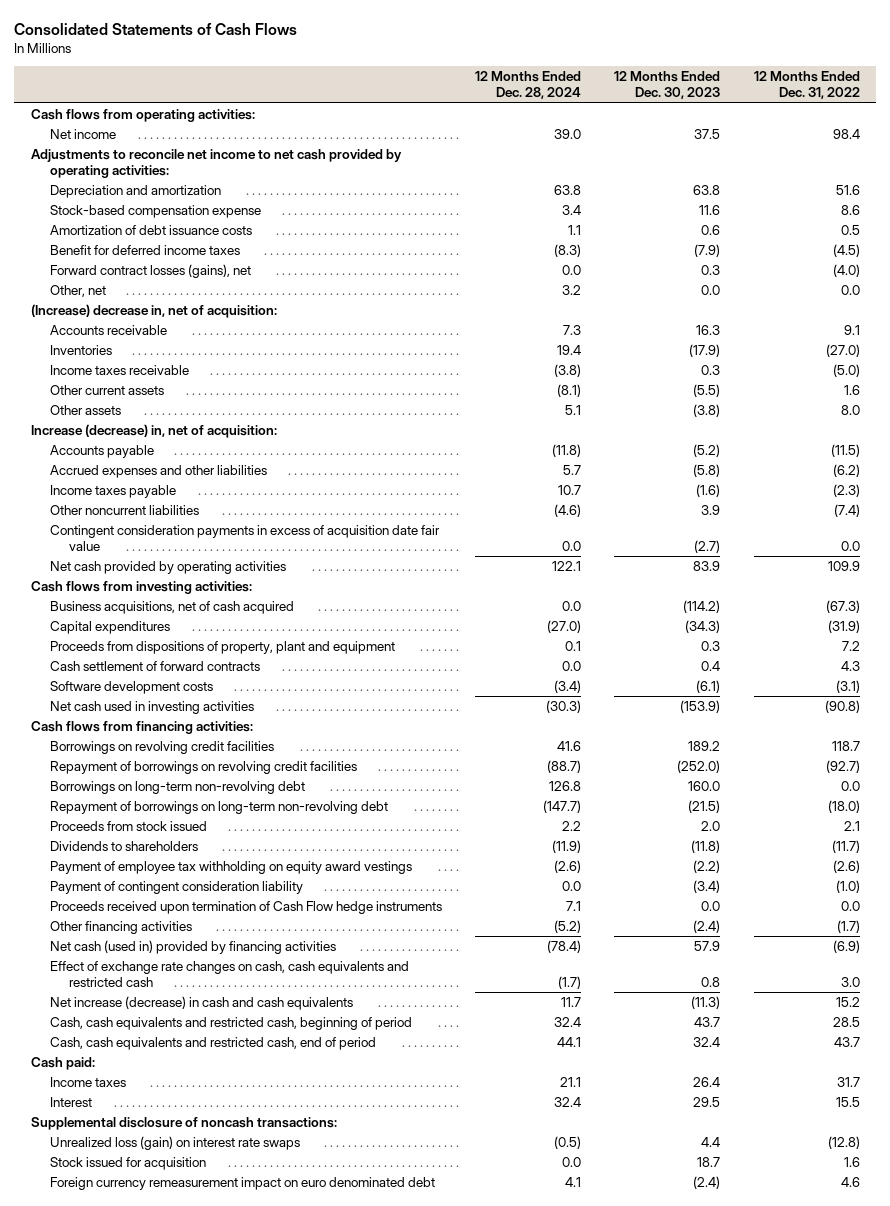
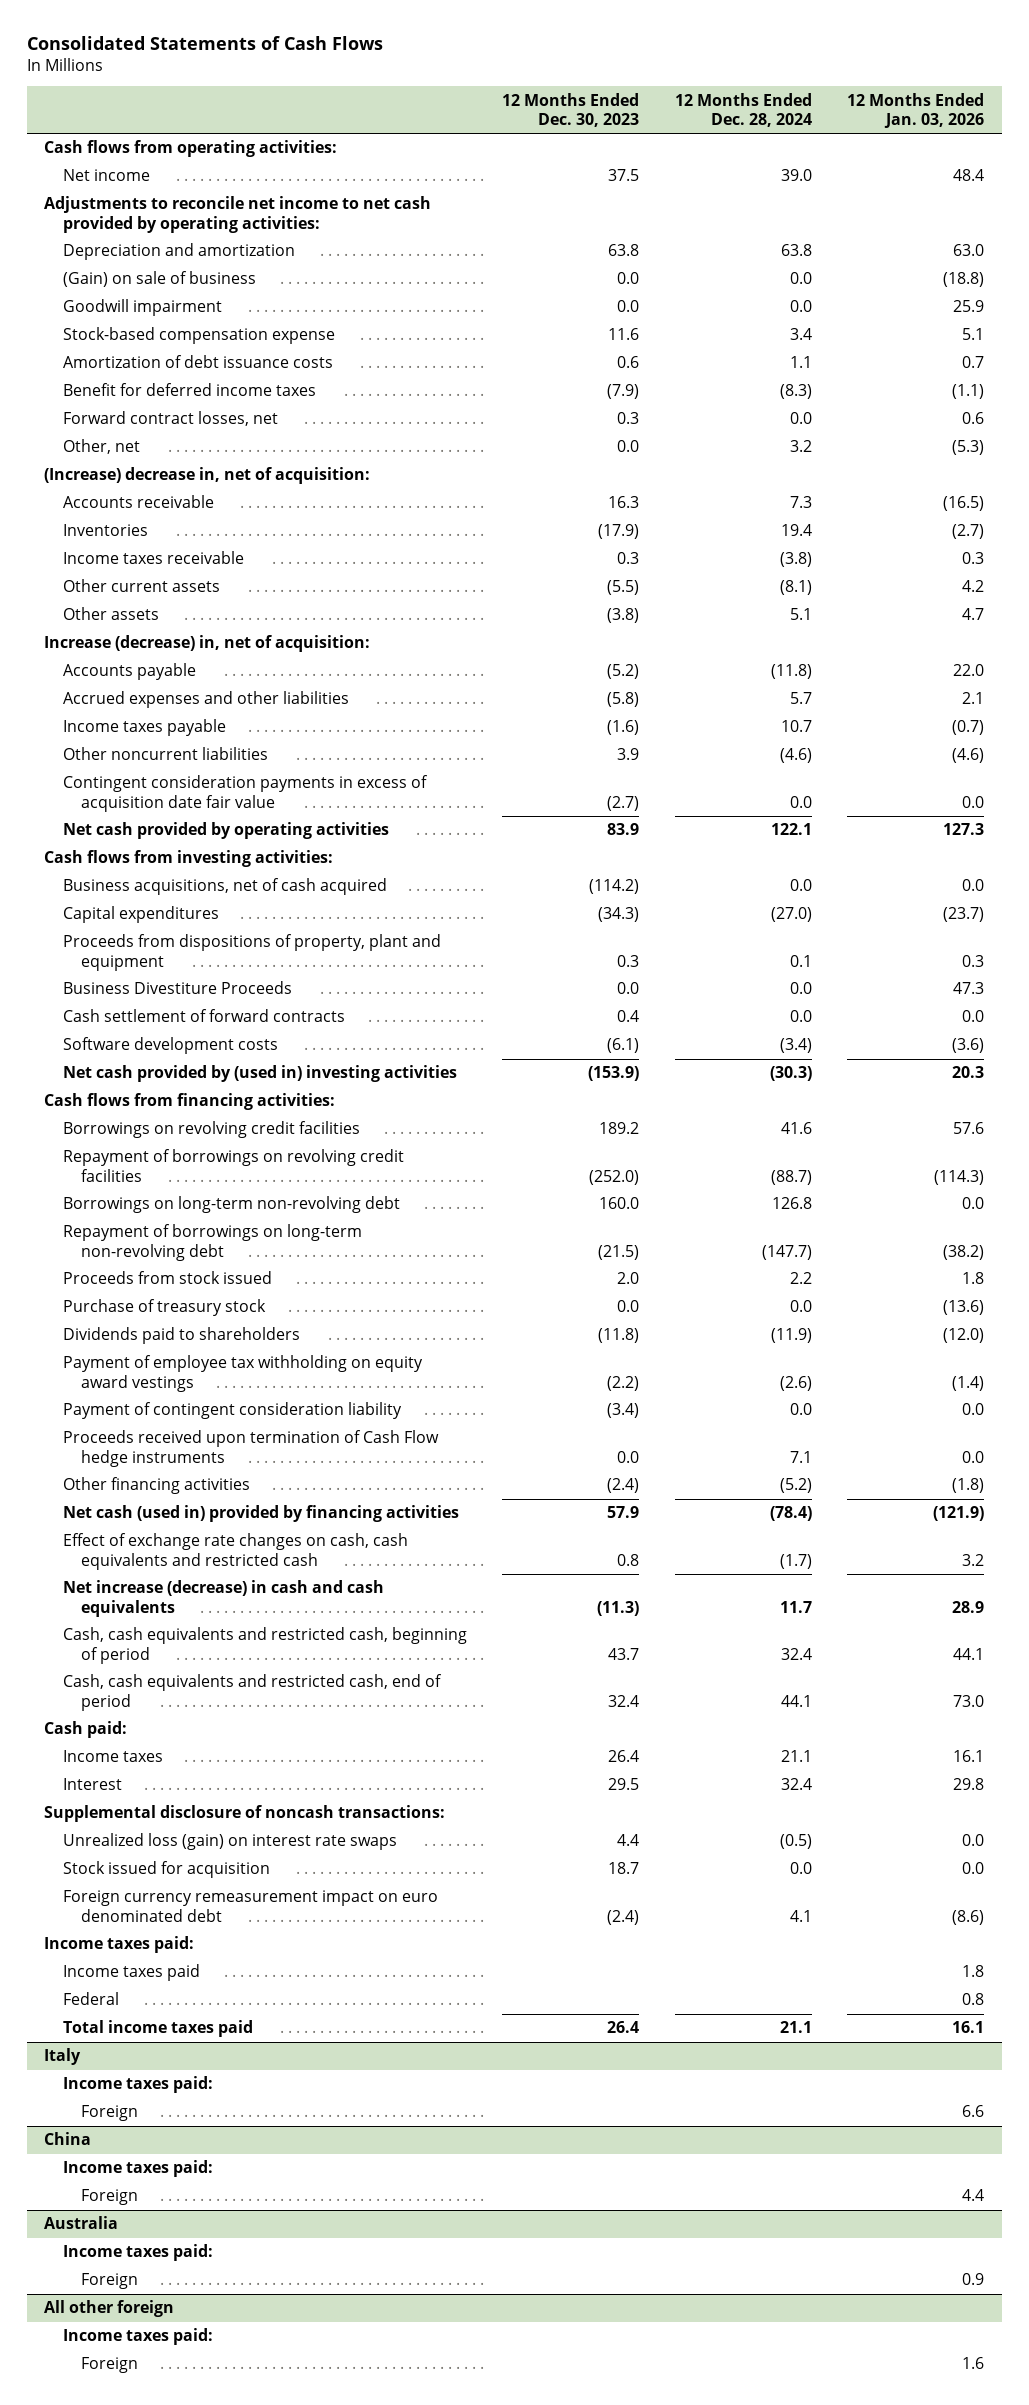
- | 12 Months Ended Dec. 28, 2024 | 12 Months Ended Dec. 30, 2023 | 12 Months Ended Dec. 31, 2022
+ | 12 Months Ended Dec. 30, 2023 | 12 Months Ended Dec. 28, 2024 | 12 Months Ended Jan. 03, 2026
+ (Gain) on sale of business | 0.0 | 0.0 | (18.8)
+ Goodwill impairment | 0.0 | 0.0 | 25.9
- Forward contract losses (gains), net | 0.0 | 0.3 | (4.0)
+ Forward contract losses, net | 0.3 | 0.0 | 0.6
+ Business Divestiture Proceeds | 0.0 | 0.0 | 47.3
- Net cash used in investing activities | (30.3) | (153.9) | (90.8)
+ Net cash provided by (used in) investing activities | (153.9) | (30.3) | 20.3
- Dividends to shareholders | (11.9) | (11.8) | (11.7)
+ Purchase of treasury stock | 0.0 | 0.0 | (13.6)
+ Dividends paid to shareholders | (11.8) | (11.9) | (12.0)
+ Income taxes paid:
+ Income taxes paid | | | 1.8
+ Federal | | | 0.8
+ Total income taxes paid | 26.4 | 21.1 | 16.1
+ Italy
+ Income taxes paid:
+ Foreign | | | 6.6
+ China
+ Income taxes paid:
+ Foreign | | | 4.4
+ Australia
+ Income taxes paid:
+ Foreign | | | 0.9
+ All other foreign
+ Income taxes paid:
+ Foreign | | | 1.6

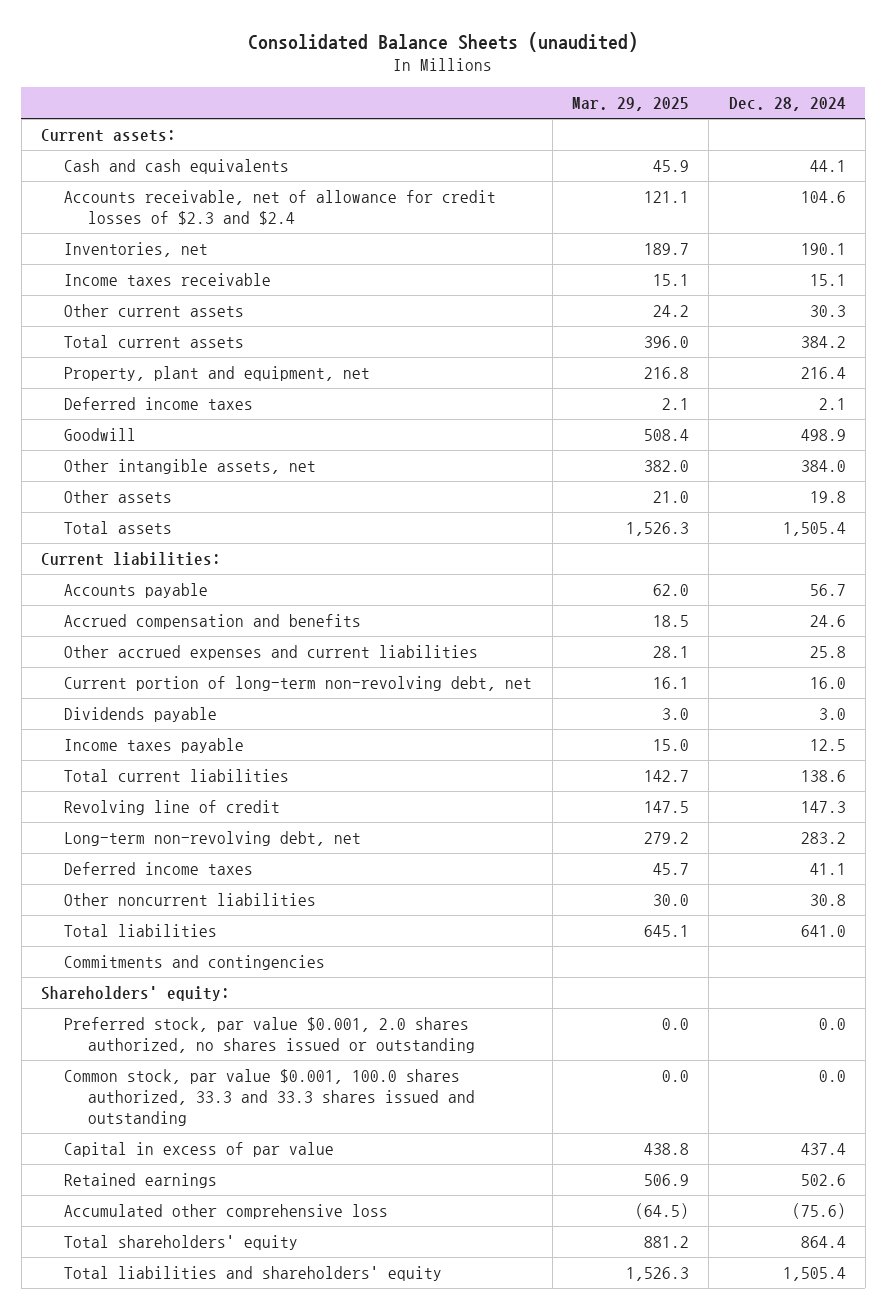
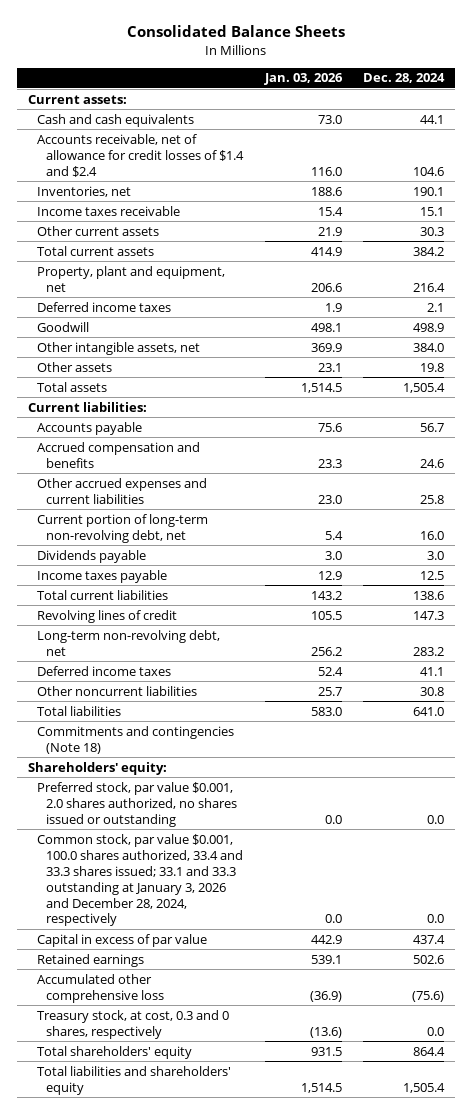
- Consolidated Balance Sheets (unaudited)
+ Consolidated Balance Sheets
- | Mar. 29, 2025 | Dec. 28, 2024
+ | Jan. 03, 2026 | Dec. 28, 2024
- Accounts receivable, net of allowance for credit losses of $2.3 and $2.4 | 121.1 | 104.6
+ Accounts receivable, net of allowance for credit losses of $1.4 and $2.4 | 116.0 | 104.6
- Revolving line of credit | 147.5 | 147.3
+ Revolving lines of credit | 105.5 | 147.3
- Commitments and contingencies
+ Commitments and contingencies (Note 18)
- Common stock, par value $0.001, 100.0 shares authorized, 33.3 and 33.3 shares issued and outstanding | 0.0 | 0.0
+ Common stock, par value $0.001, 100.0 shares authorized, 33.4 and 33.3 shares issued; 33.1 and 33.3 outstanding at January 3, 2026 and December 28, 2024, respectively | 0.0 | 0.0
+ Treasury stock, at cost, 0.3 and 0 shares, respectively | (13.6) | 0.0

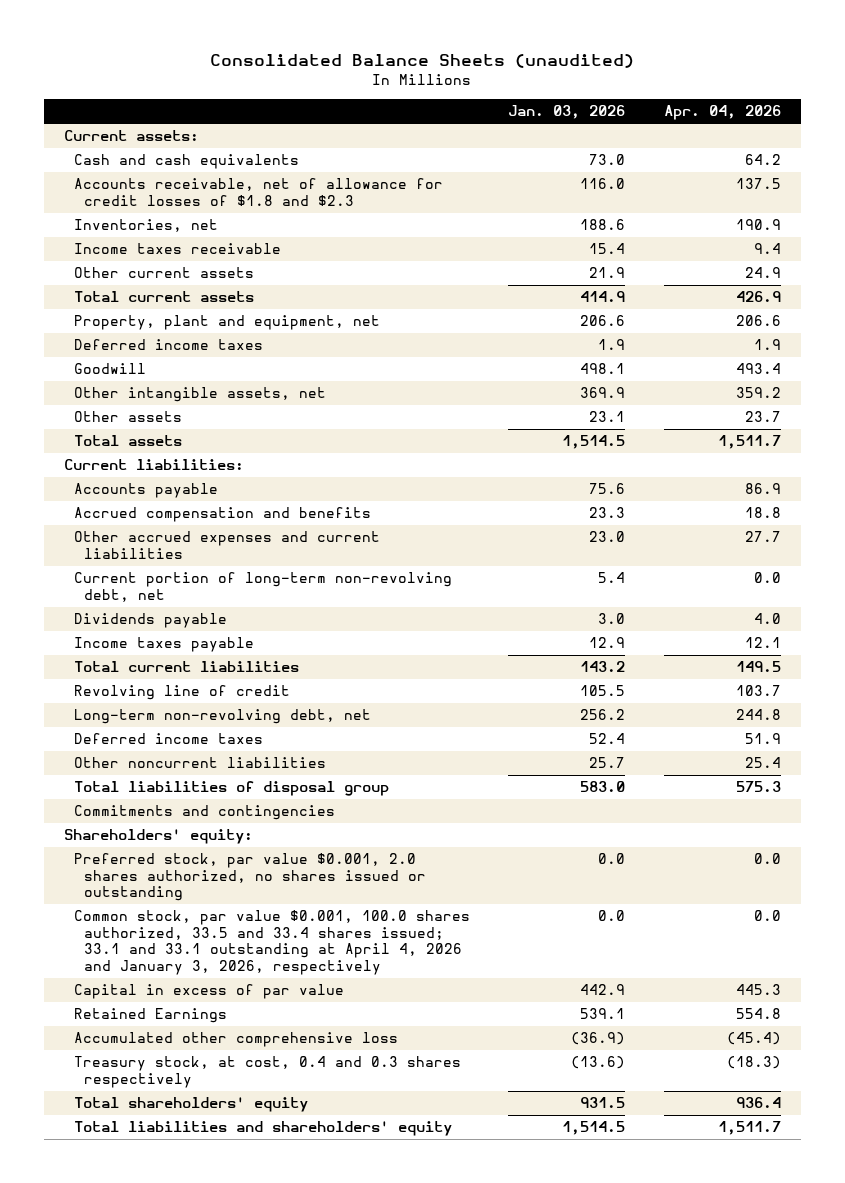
- Consolidated Balance Sheets
+ Consolidated Balance Sheets (unaudited)
- | Jan. 03, 2026 | Dec. 28, 2024
+ | Jan. 03, 2026 | Apr. 04, 2026
- Accounts receivable, net of allowance for credit losses of $1.4 and $2.4 | 116.0 | 104.6
+ Accounts receivable, net of allowance for credit losses of $1.8 and $2.3 | 116.0 | 137.5
- Revolving lines of credit | 105.5 | 147.3
+ Revolving line of credit | 105.5 | 103.7
- Total liabilities | 583.0 | 641.0
- Commitments and contingencies (Note 18)
+ Total liabilities of disposal group | 583.0 | 575.3
+ Commitments and contingencies
- Common stock, par value $0.001, 100.0 shares authorized, 33.4 and 33.3 shares issued; 33.1 and 33.3 outstanding at January 3, 2026 and December 28, 2024, respectively | 0.0 | 0.0
+ Common stock, par value $0.001, 100.0 shares authorized, 33.5 and 33.4 shares issued; 33.1 and 33.1 outstanding at April 4, 2026 and January 3, 2026, respectively | 0.0 | 0.0
- Retained earnings | 539.1 | 502.6
+ Retained Earnings | 539.1 | 554.8
- Treasury stock, at cost, 0.3 and 0 shares, respectively | (13.6) | 0.0
+ Treasury stock, at cost, 0.4 and 0.3 shares respectively | (13.6) | (18.3)

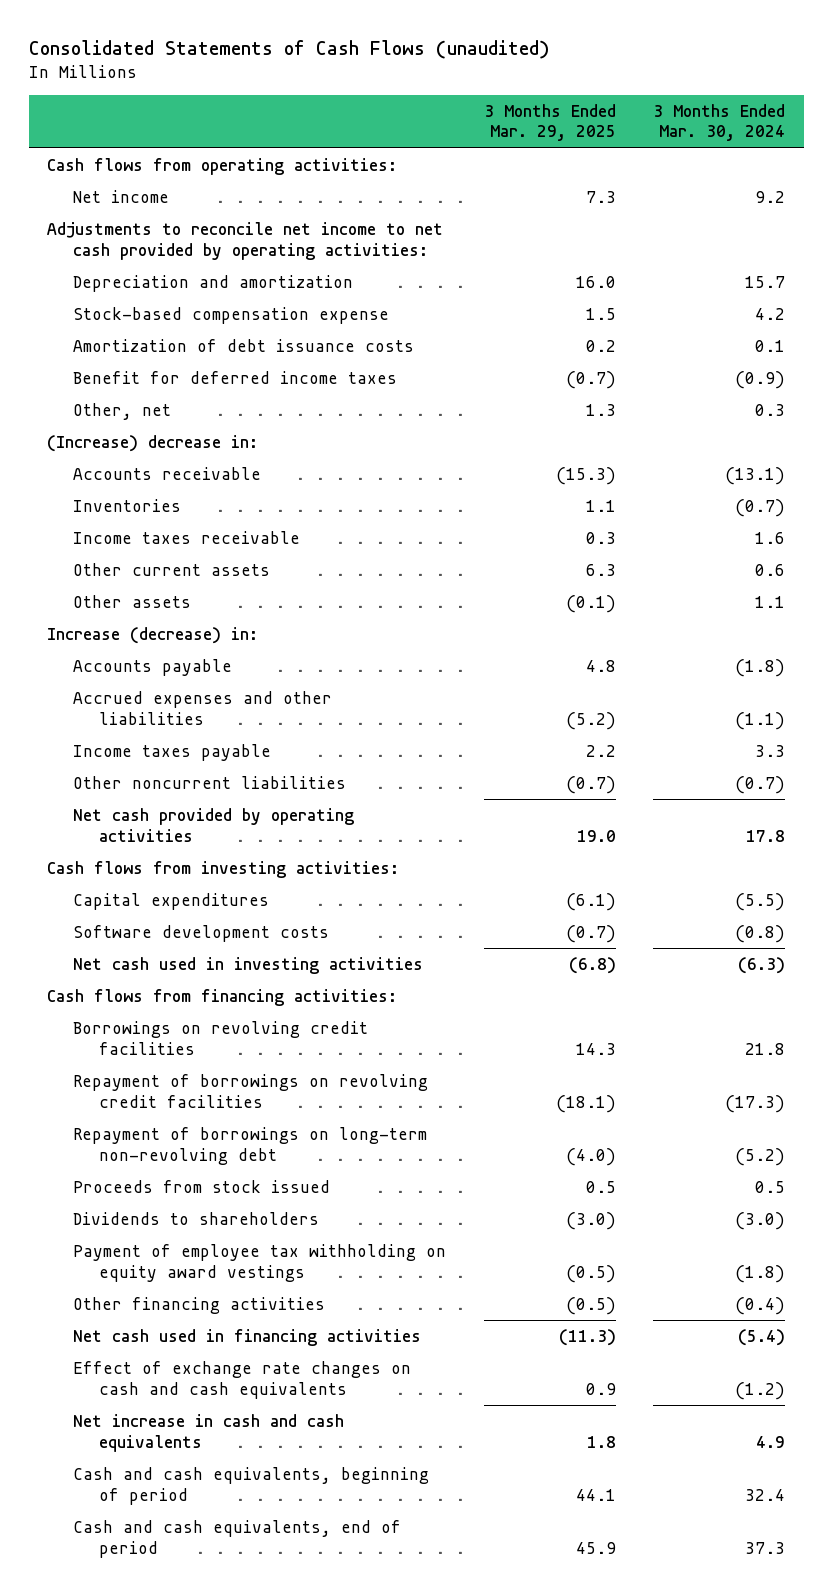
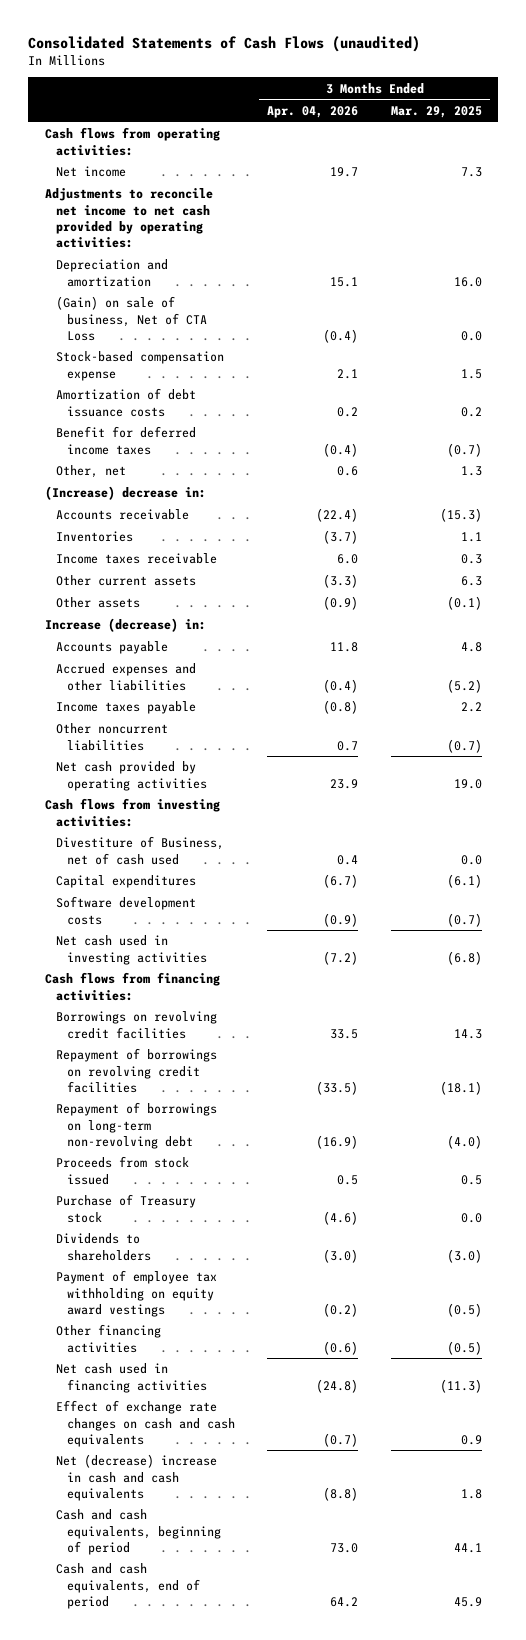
- | 3 Months Ended Mar. 29, 2025 | 3 Months Ended Mar. 30, 2024
+ | 3 Months Ended Apr. 04, 2026 | 3 Months Ended Mar. 29, 2025
+ (Gain) on sale of business, Net of CTA Loss | (0.4) | 0.0
+ Divestiture of Business, net of cash used | 0.4 | 0.0
+ Purchase of Treasury stock | (4.6) | 0.0
- Net increase in cash and cash equivalents | 1.8 | 4.9
+ Net (decrease) increase in cash and cash equivalents | (8.8) | 1.8

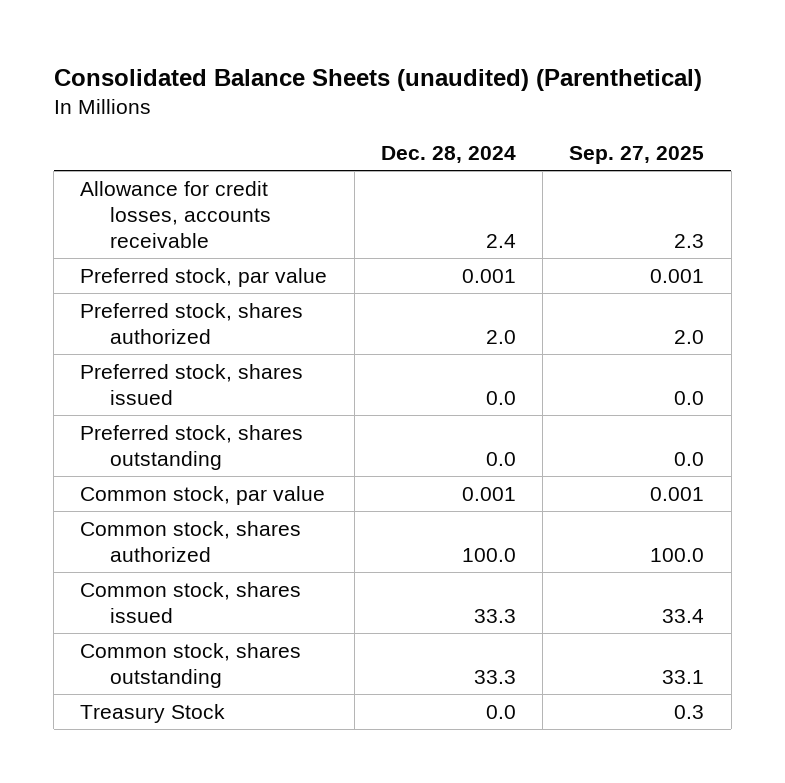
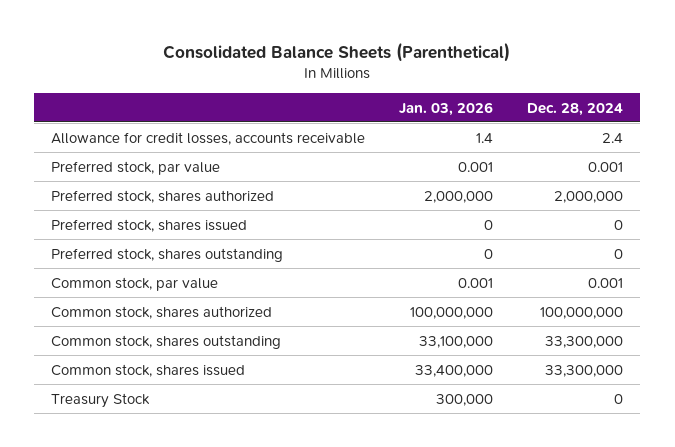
- Consolidated Balance Sheets (unaudited) (Parenthetical)
+ Consolidated Balance Sheets (Parenthetical)
- | Dec. 28, 2024 | Sep. 27, 2025
+ | Jan. 03, 2026 | Dec. 28, 2024
- Preferred stock, shares authorized | 2.0 | 2.0
- Preferred stock, shares issued | 0.0 | 0.0
- Preferred stock, shares outstanding | 0.0 | 0.0
+ Preferred stock, shares authorized | 2,000,000 | 2,000,000
+ Preferred stock, shares issued | 0 | 0
+ Preferred stock, shares outstanding | 0 | 0
- Common stock, shares authorized | 100.0 | 100.0
- Common stock, shares issued | 33.3 | 33.4
- Common stock, shares outstanding | 33.3 | 33.1
- Treasury Stock | 0.0 | 0.3
+ Common stock, shares authorized | 100,000,000 | 100,000,000
+ Common stock, shares outstanding | 33,100,000 | 33,300,000
+ Common stock, shares issued | 33,400,000 | 33,300,000
+ Treasury Stock | 300,000 | 0

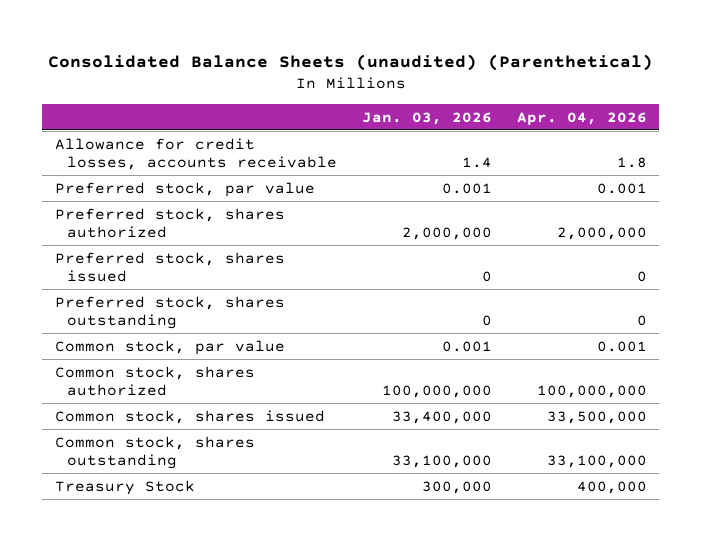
- Consolidated Balance Sheets (Parenthetical)
+ Consolidated Balance Sheets (unaudited) (Parenthetical)
- | Jan. 03, 2026 | Dec. 28, 2024
+ | Jan. 03, 2026 | Apr. 04, 2026
moved down: Common stock, shares outstanding | 33,100,000 | 33,100,000

